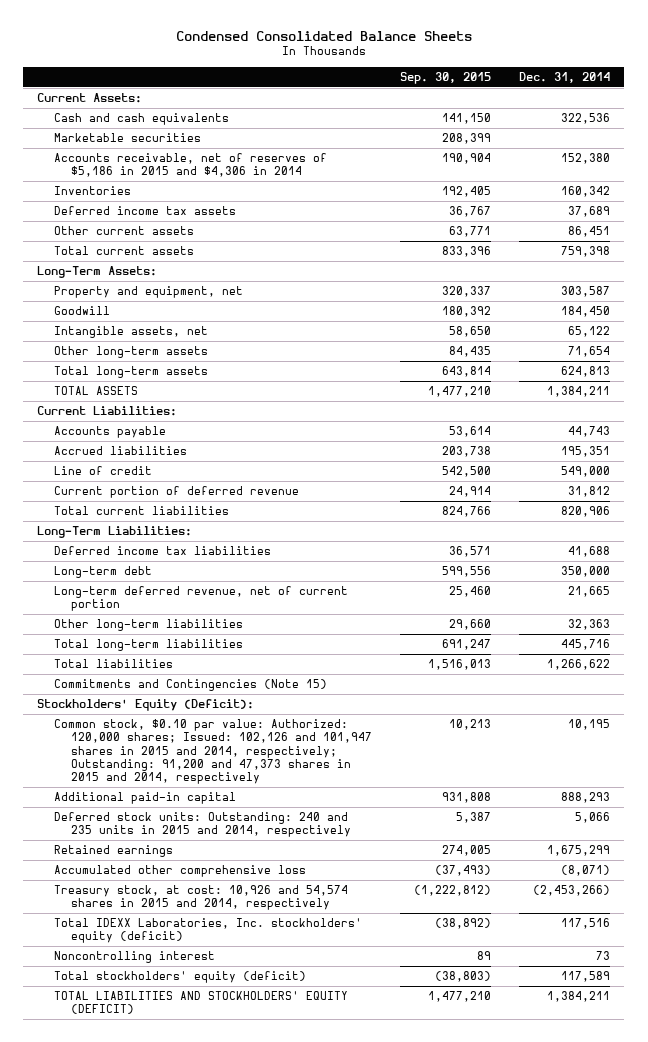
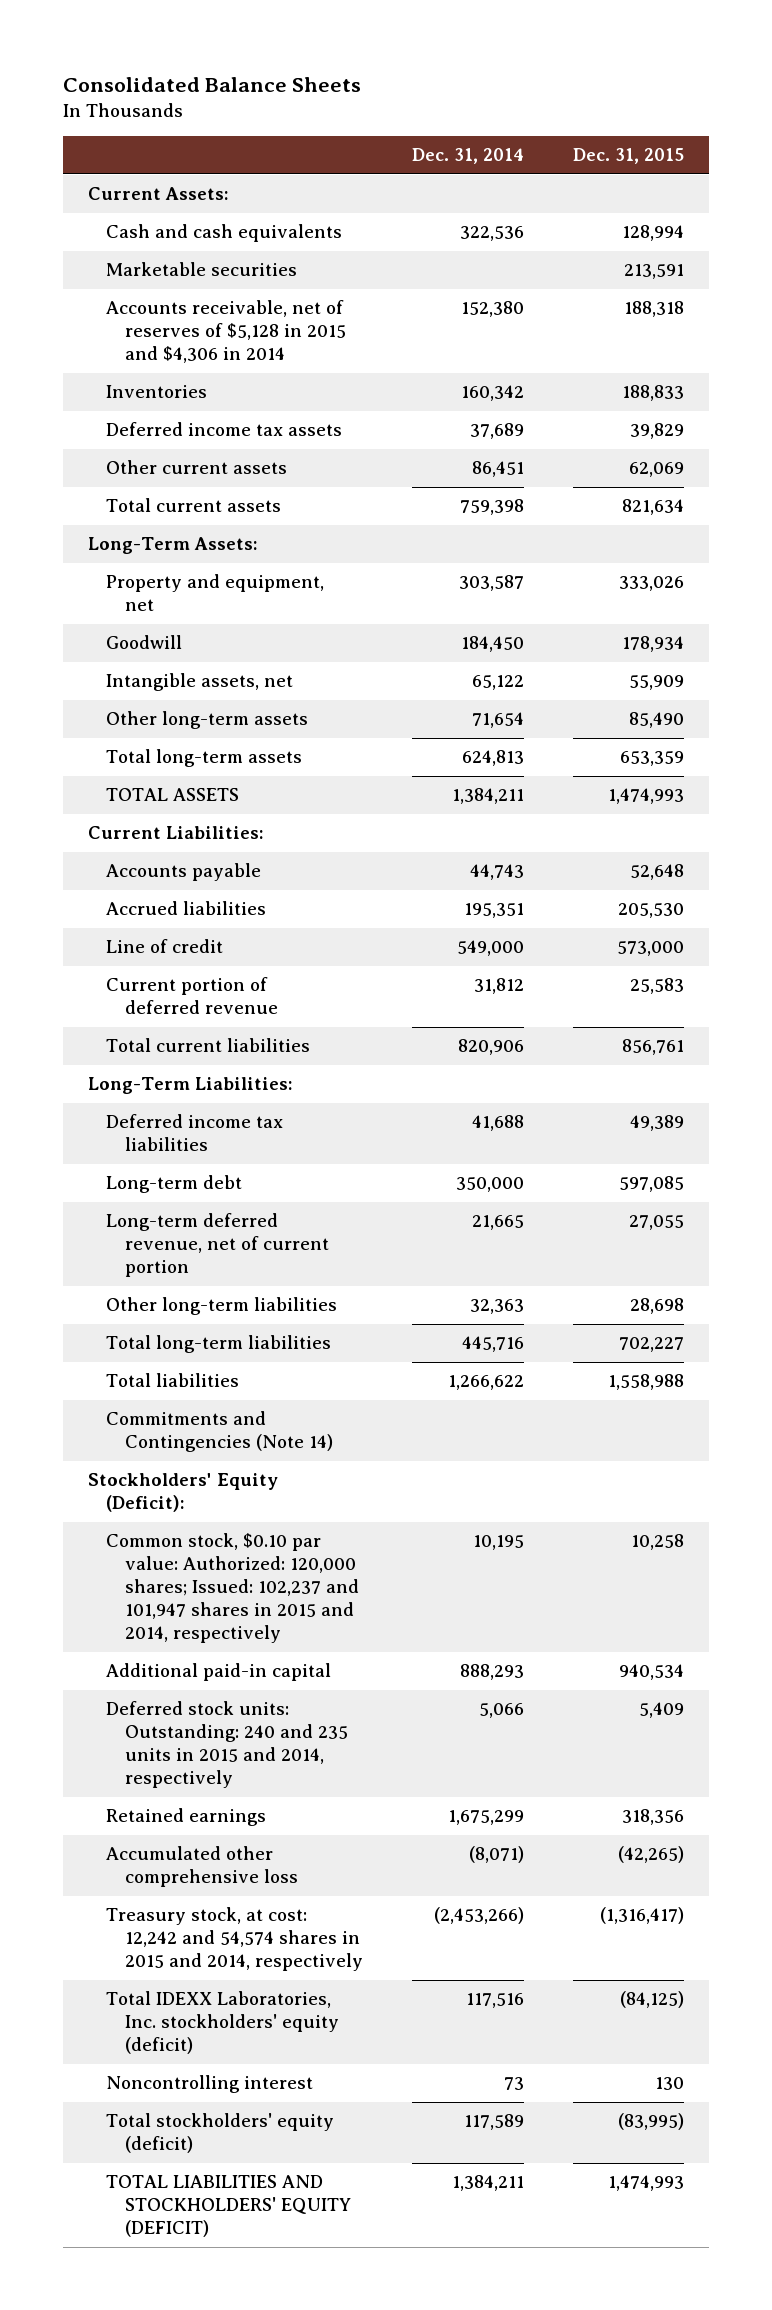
- Condensed Consolidated Balance Sheets
+ Consolidated Balance Sheets
- | Sep. 30, 2015 | Dec. 31, 2014
+ | Dec. 31, 2014 | Dec. 31, 2015
- Accounts receivable, net of reserves of $5,186 in 2015 and $4,306 in 2014 | 190,904 | 152,380
+ Accounts receivable, net of reserves of $5,128 in 2015 and $4,306 in 2014 | 152,380 | 188,318
- Commitments and Contingencies (Note 15)
+ Commitments and Contingencies (Note 14)
- Common stock, $0.10 par value: Authorized: 120,000 shares; Issued: 102,126 and 101,947 shares in 2015 and 2014, respectively; Outstanding: 91,200 and 47,373 shares in 2015 and 2014, respectively | 10,213 | 10,195
+ Common stock, $0.10 par value: Authorized: 120,000 shares; Issued: 102,237 and 101,947 shares in 2015 and 2014, respectively | 10,195 | 10,258
- Treasury stock, at cost: 10,926 and 54,574 shares in 2015 and 2014, respectively | (1,222,812) | (2,453,266)
+ Treasury stock, at cost: 12,242 and 54,574 shares in 2015 and 2014, respectively | (2,453,266) | (1,316,417)

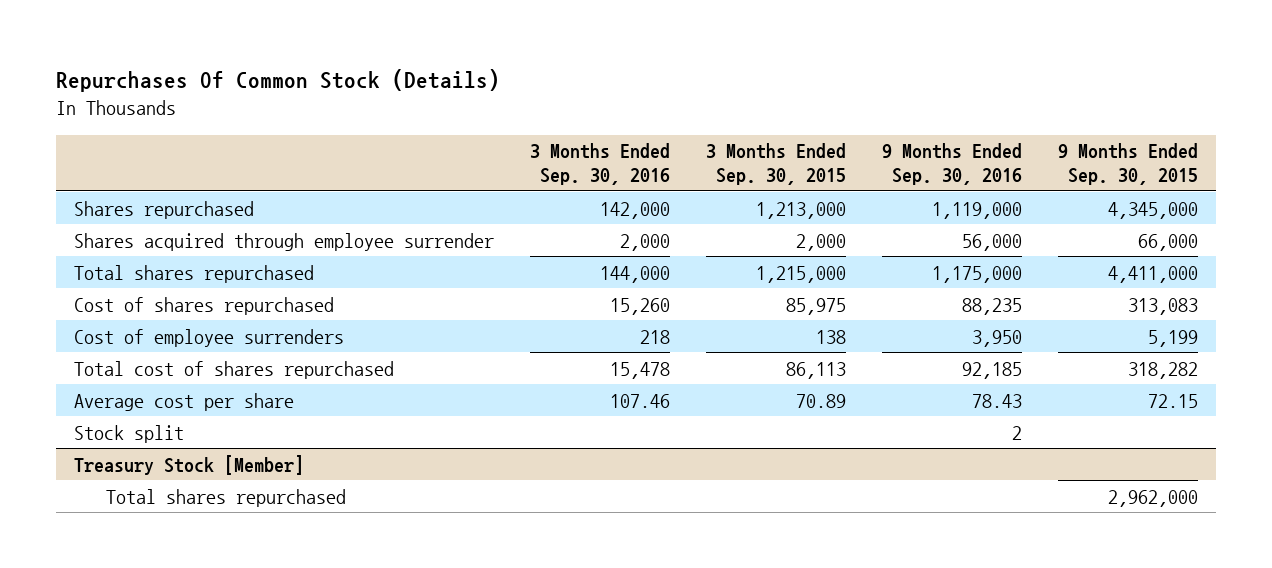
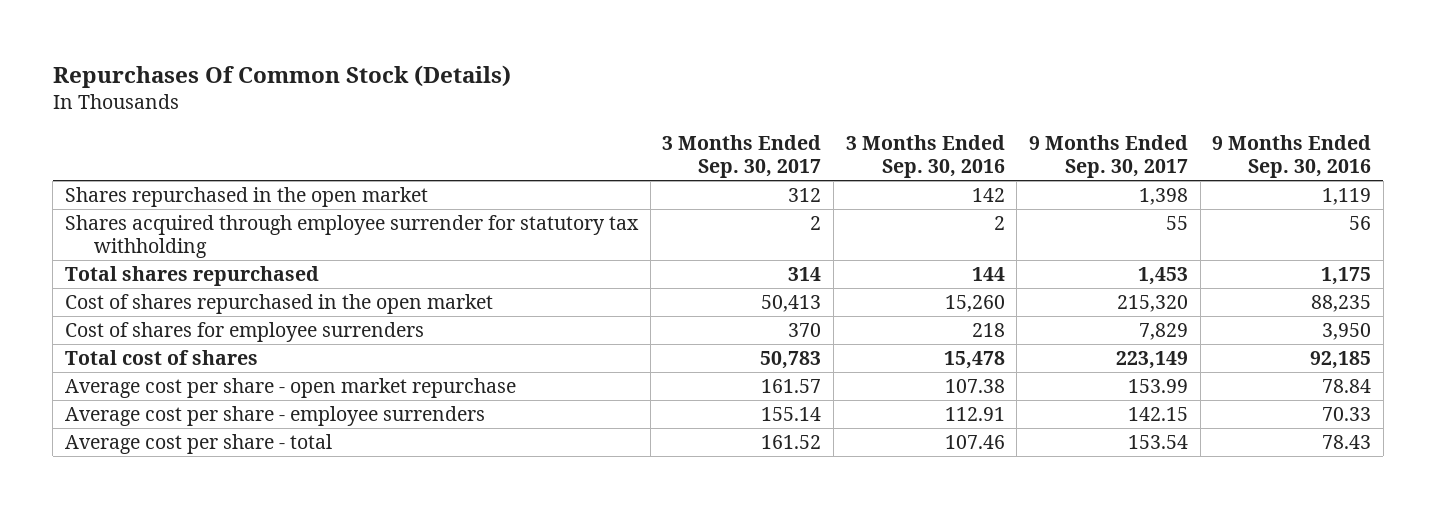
- | 3 Months Ended Sep. 30, 2016 | 3 Months Ended Sep. 30, 2015 | 9 Months Ended Sep. 30, 2016 | 9 Months Ended Sep. 30, 2015
+ | 3 Months Ended Sep. 30, 2017 | 3 Months Ended Sep. 30, 2016 | 9 Months Ended Sep. 30, 2017 | 9 Months Ended Sep. 30, 2016
- Shares repurchased | 142,000 | 1,213,000 | 1,119,000 | 4,345,000
- Shares acquired through employee surrender | 2,000 | 2,000 | 56,000 | 66,000
- Total shares repurchased | 144,000 | 1,215,000 | 1,175,000 | 4,411,000
- Cost of shares repurchased | 15,260 | 85,975 | 88,235 | 313,083
- Cost of employee surrenders | 218 | 138 | 3,950 | 5,199
- Total cost of shares repurchased | 15,478 | 86,113 | 92,185 | 318,282
- Average cost per share | 107.46 | 70.89 | 78.43 | 72.15
- Stock split | | | 2 |
- Treasury Stock [Member]
- Total shares repurchased | | | | 2,962,000
+ Shares repurchased in the open market | 312 | 142 | 1,398 | 1,119
+ Shares acquired through employee surrender for statutory tax withholding | 2 | 2 | 55 | 56
+ Total shares repurchased | 314 | 144 | 1,453 | 1,175
+ Cost of shares repurchased in the open market | 50,413 | 15,260 | 215,320 | 88,235
+ Cost of shares for employee surrenders | 370 | 218 | 7,829 | 3,950
+ Total cost of shares | 50,783 | 15,478 | 223,149 | 92,185
+ Average cost per share - open market repurchase | 161.57 | 107.38 | 153.99 | 78.84
+ Average cost per share - employee surrenders | 155.14 | 112.91 | 142.15 | 70.33
+ Average cost per share - total | 161.52 | 107.46 | 153.54 | 78.43

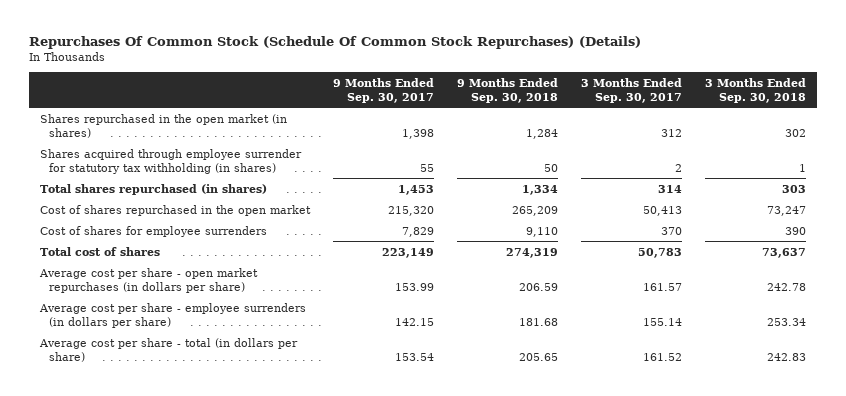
- Repurchases Of Common Stock (Details)
+ Repurchases Of Common Stock (Schedule Of Common Stock Repurchases) (Details)
- | 3 Months Ended Sep. 30, 2017 | 3 Months Ended Sep. 30, 2016 | 9 Months Ended Sep. 30, 2017 | 9 Months Ended Sep. 30, 2016
+ | 9 Months Ended Sep. 30, 2017 | 9 Months Ended Sep. 30, 2018 | 3 Months Ended Sep. 30, 2017 | 3 Months Ended Sep. 30, 2018
- Shares repurchased in the open market | 312 | 142 | 1,398 | 1,119
- Shares acquired through employee surrender for statutory tax withholding | 2 | 2 | 55 | 56
- Total shares repurchased | 314 | 144 | 1,453 | 1,175
+ Shares repurchased in the open market (in shares) | 1,398 | 1,284 | 312 | 302
+ Shares acquired through employee surrender for statutory tax withholding (in shares) | 55 | 50 | 2 | 1
+ Total shares repurchased (in shares) | 1,453 | 1,334 | 314 | 303
- Average cost per share - open market repurchase | 161.57 | 107.38 | 153.99 | 78.84
- Average cost per share - employee surrenders | 155.14 | 112.91 | 142.15 | 70.33
- Average cost per share - total | 161.52 | 107.46 | 153.54 | 78.43
+ Average cost per share - open market repurchases (in dollars per share) | 153.99 | 206.59 | 161.57 | 242.78
+ Average cost per share - employee surrenders (in dollars per share) | 142.15 | 181.68 | 155.14 | 253.34
+ Average cost per share - total (in dollars per share) | 153.54 | 205.65 | 161.52 | 242.83

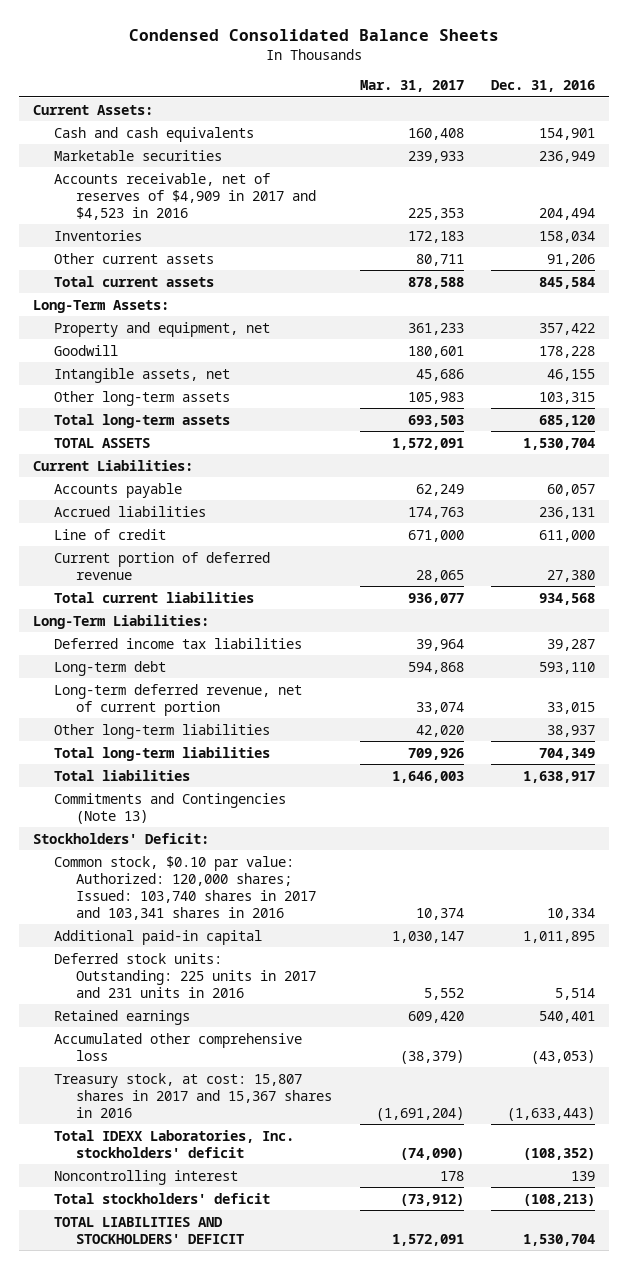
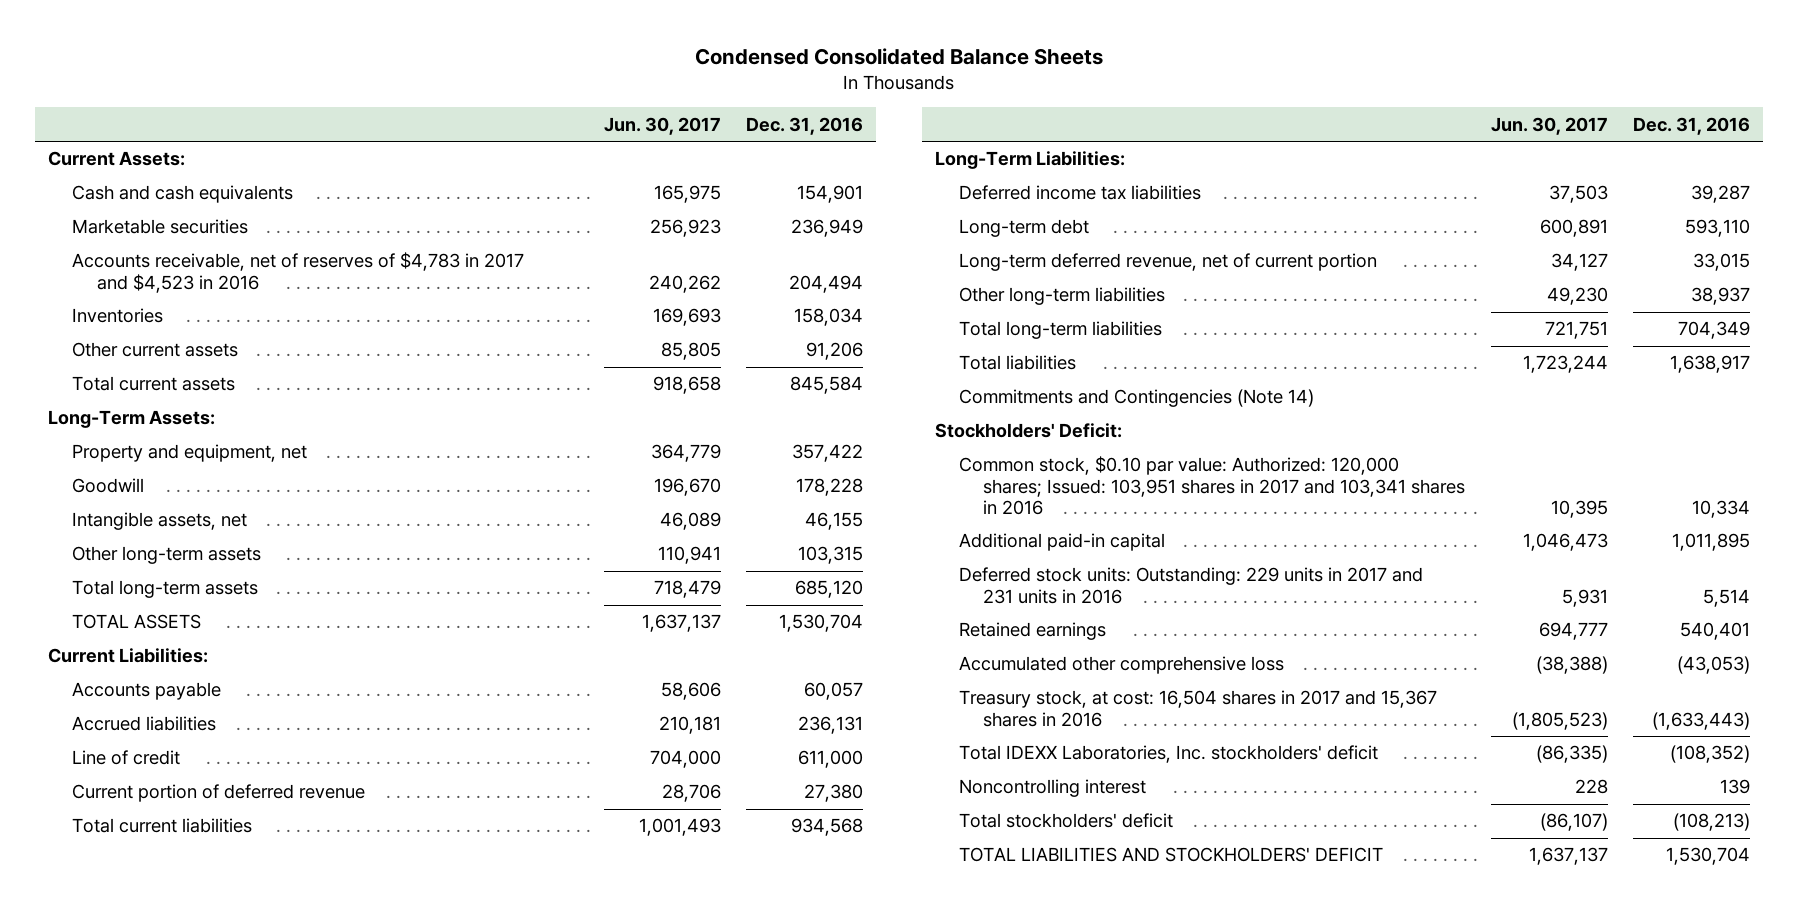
- | Mar. 31, 2017 | Dec. 31, 2016
+ | Jun. 30, 2017 | Dec. 31, 2016
- Accounts receivable, net of reserves of $4,909 in 2017 and $4,523 in 2016 | 225,353 | 204,494
+ Accounts receivable, net of reserves of $4,783 in 2017 and $4,523 in 2016 | 240,262 | 204,494
- Commitments and Contingencies (Note 13)
+ Commitments and Contingencies (Note 14)
- Common stock, $0.10 par value: Authorized: 120,000 shares; Issued: 103,740 shares in 2017 and 103,341 shares in 2016 | 10,374 | 10,334
+ Common stock, $0.10 par value: Authorized: 120,000 shares; Issued: 103,951 shares in 2017 and 103,341 shares in 2016 | 10,395 | 10,334
- Deferred stock units: Outstanding: 225 units in 2017 and 231 units in 2016 | 5,552 | 5,514
+ Deferred stock units: Outstanding: 229 units in 2017 and 231 units in 2016 | 5,931 | 5,514
- Treasury stock, at cost: 15,807 shares in 2017 and 15,367 shares in 2016 | (1,691,204) | (1,633,443)
+ Treasury stock, at cost: 16,504 shares in 2017 and 15,367 shares in 2016 | (1,805,523) | (1,633,443)

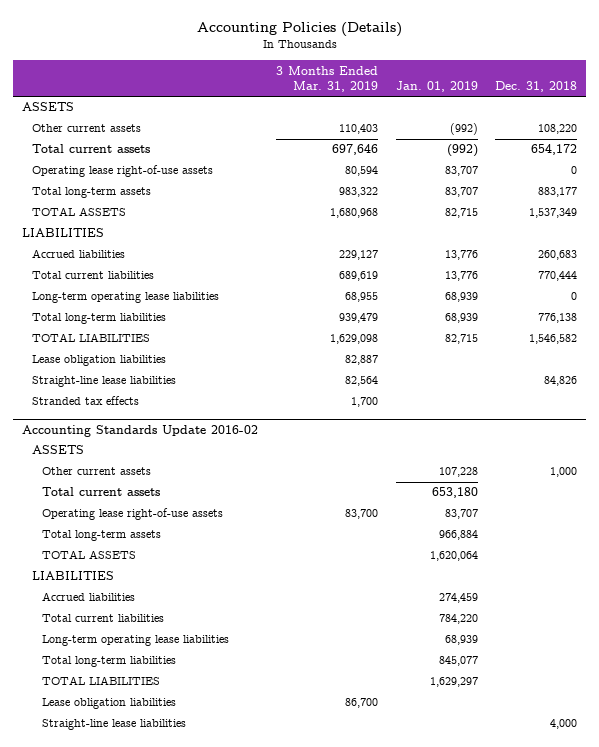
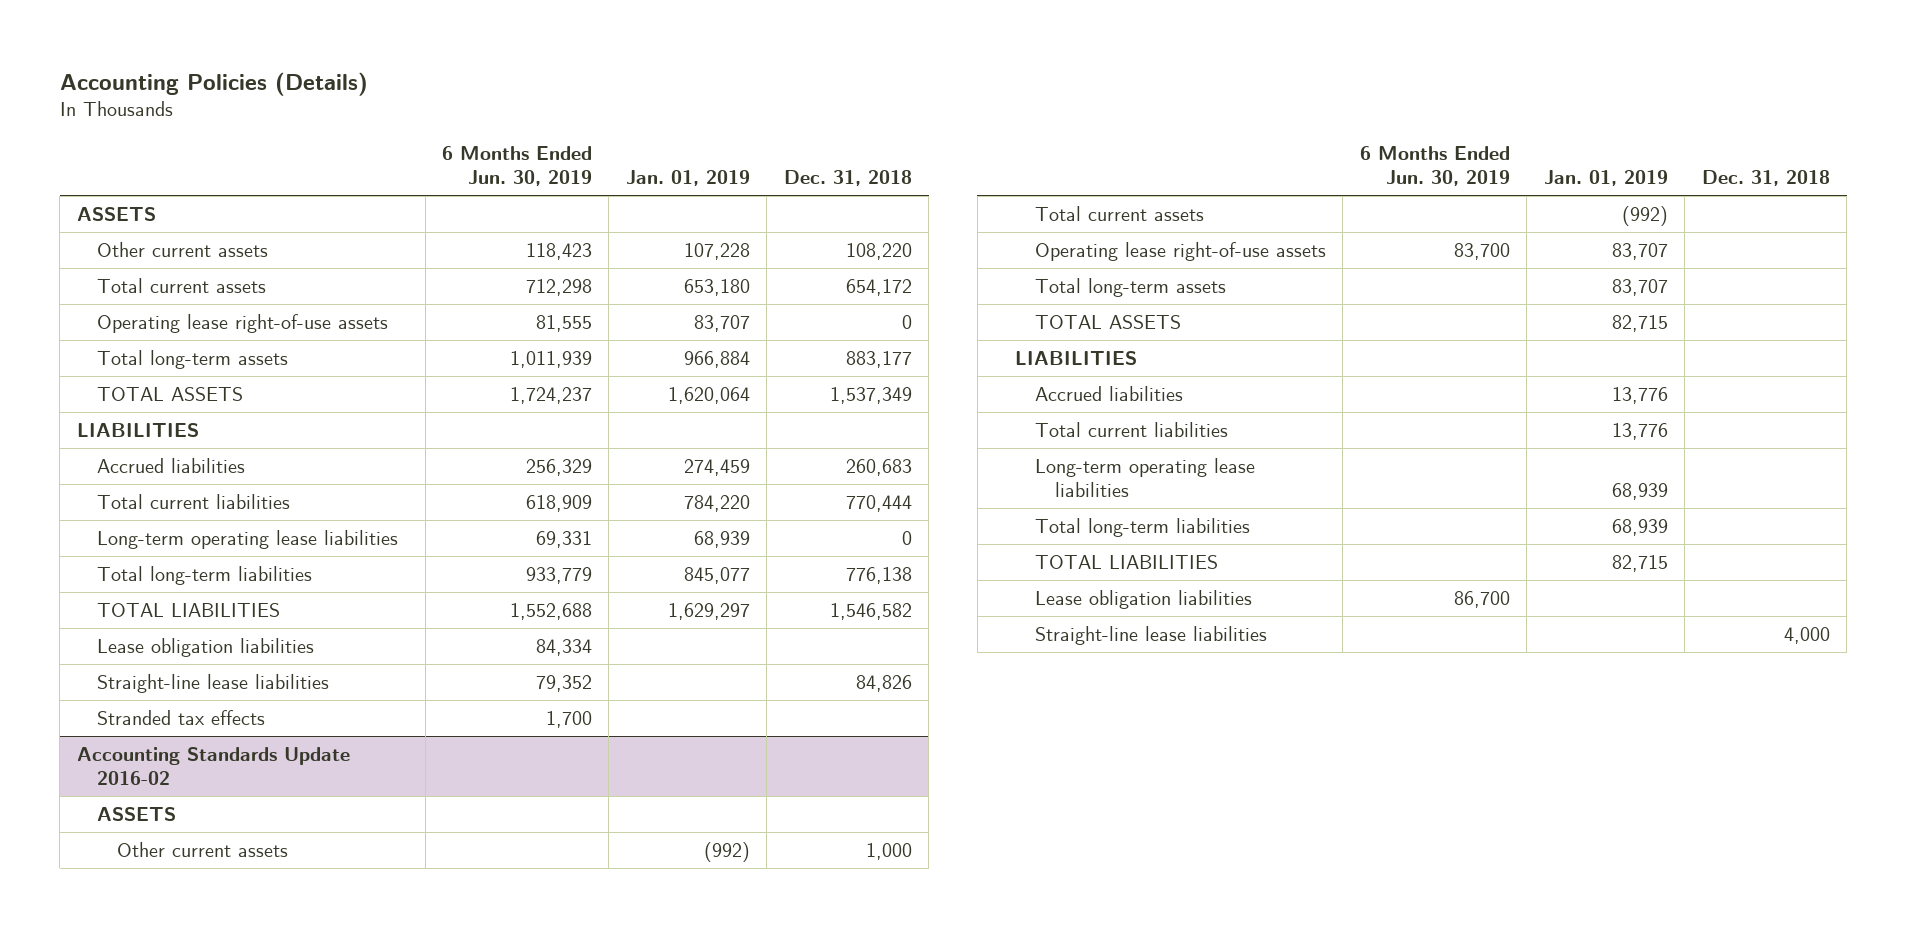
- | 3 Months Ended Mar. 31, 2019 | Jan. 01, 2019 | Dec. 31, 2018
+ | 6 Months Ended Jun. 30, 2019 | Jan. 01, 2019 | Dec. 31, 2018
- Other current assets | 110,403 | (992) | 108,220
- Total current assets | 697,646 | (992) | 654,172
+ Other current assets | 118,423 | 107,228 | 108,220
+ Total current assets | 712,298 | 653,180 | 654,172
- Total long-term assets | 983,322 | 83,707 | 883,177
- TOTAL ASSETS | 1,680,968 | 82,715 | 1,537,349
+ Total long-term assets | 1,011,939 | 966,884 | 883,177
+ TOTAL ASSETS | 1,724,237 | 1,620,064 | 1,537,349
- Accrued liabilities | 229,127 | 13,776 | 260,683
- Total current liabilities | 689,619 | 13,776 | 770,444
+ Accrued liabilities | 256,329 | 274,459 | 260,683
+ Total current liabilities | 618,909 | 784,220 | 770,444
- Total long-term liabilities | 939,479 | 68,939 | 776,138
- TOTAL LIABILITIES | 1,629,098 | 82,715 | 1,546,582
+ Total long-term liabilities | 933,779 | 845,077 | 776,138
+ TOTAL LIABILITIES | 1,552,688 | 1,629,297 | 1,546,582
@ Accounting Standards Update 2016-02
- Other current assets | | 107,228 | 1,000
- Total current assets | | 653,180 |
+ Other current assets | | (992) | 1,000
+ Total current assets | | (992) |
- Total long-term assets | | 966,884 |
- TOTAL ASSETS | | 1,620,064 |
+ Total long-term assets | | 83,707 |
+ TOTAL ASSETS | | 82,715 |
- Accrued liabilities | | 274,459 |
- Total current liabilities | | 784,220 |
+ Accrued liabilities | | 13,776 |
+ Total current liabilities | | 13,776 |
- Total long-term liabilities | | 845,077 |
- TOTAL LIABILITIES | | 1,629,297 |
+ Total long-term liabilities | | 68,939 |
+ TOTAL LIABILITIES | | 82,715 |

